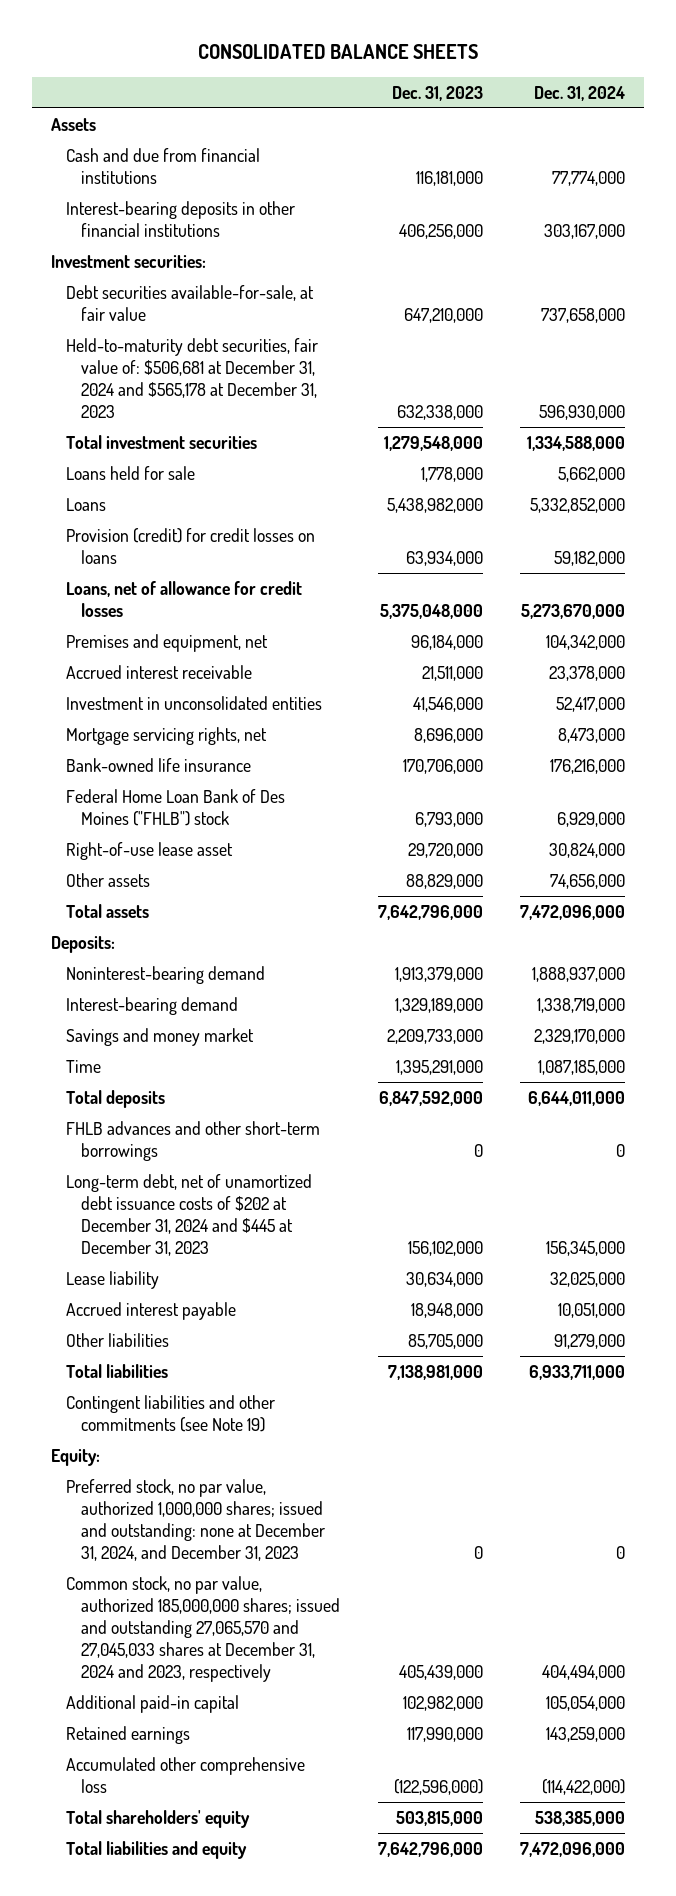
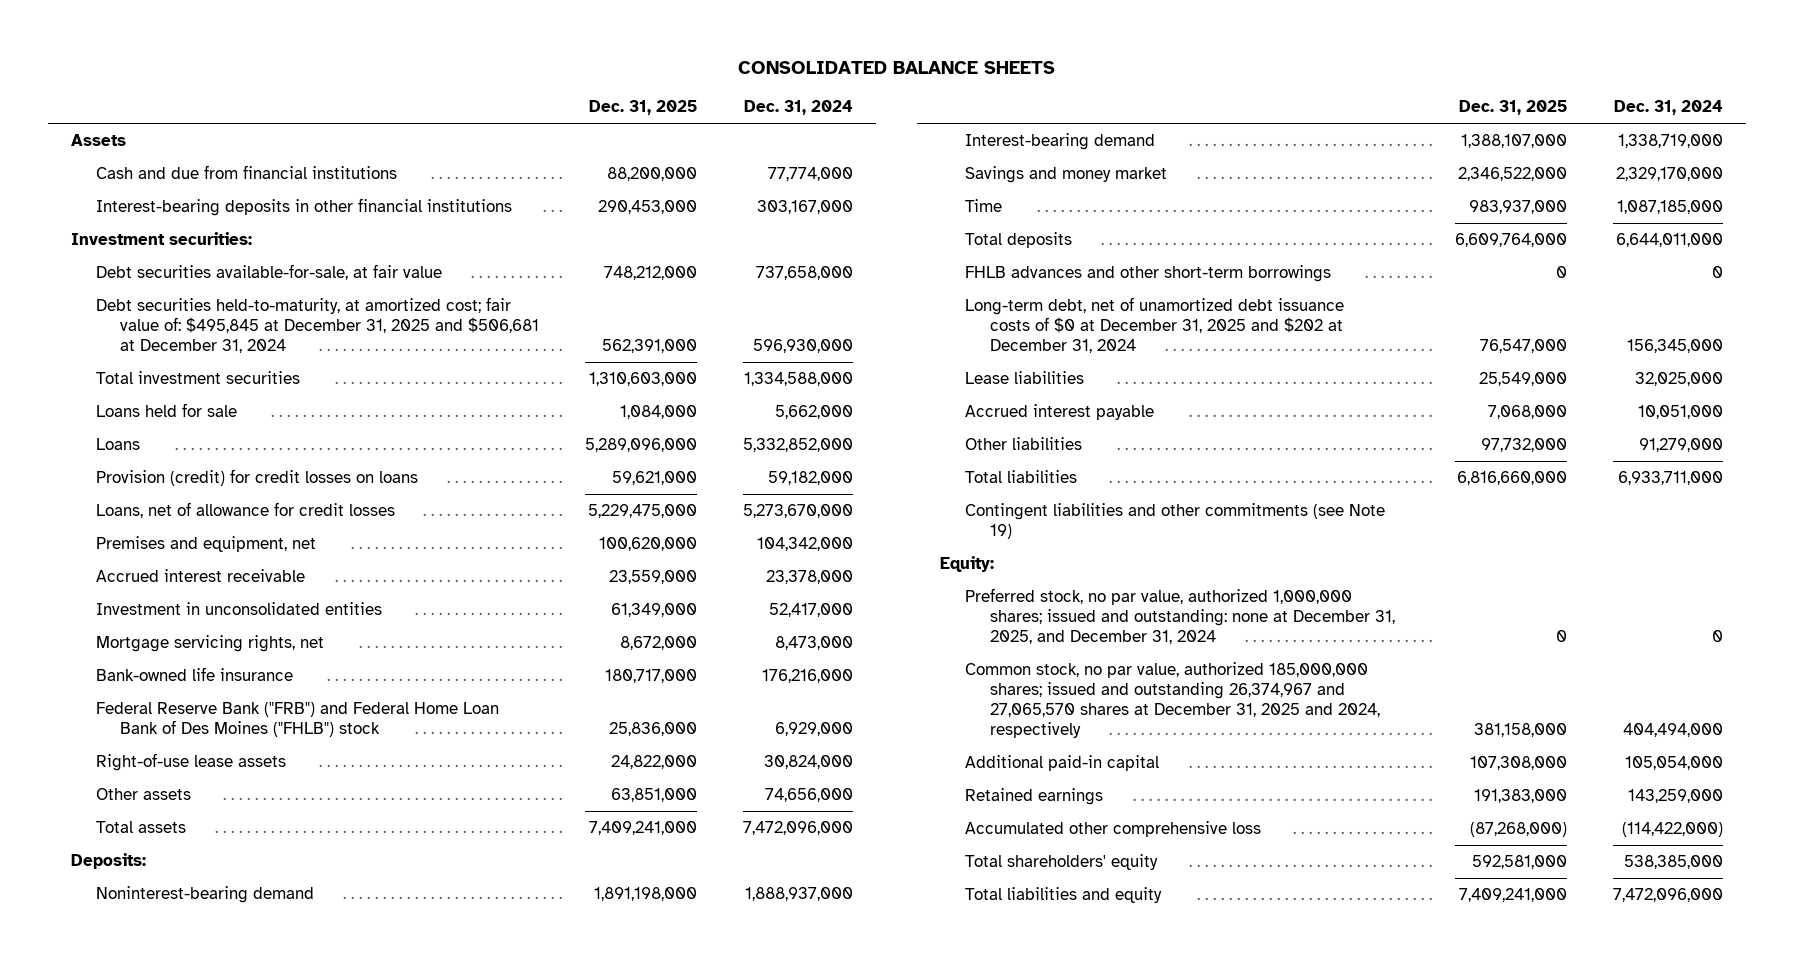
- | Dec. 31, 2023 | Dec. 31, 2024
+ | Dec. 31, 2025 | Dec. 31, 2024
- Held-to-maturity debt securities, fair value of: $506,681 at December 31, 2024 and $565,178 at December 31, 2023 | 632,338,000 | 596,930,000
+ Debt securities held-to-maturity, at amortized cost; fair value of: $495,845 at December 31, 2025 and $506,681 at December 31, 2024 | 562,391,000 | 596,930,000
- Federal Home Loan Bank of Des Moines ("FHLB") stock | 6,793,000 | 6,929,000
- Right-of-use lease asset | 29,720,000 | 30,824,000
+ Federal Reserve Bank ("FRB") and Federal Home Loan Bank of Des Moines ("FHLB") stock | 25,836,000 | 6,929,000
+ Right-of-use lease assets | 24,822,000 | 30,824,000
- Long-term debt, net of unamortized debt issuance costs of $202 at December 31, 2024 and $445 at December 31, 2023 | 156,102,000 | 156,345,000
- Lease liability | 30,634,000 | 32,025,000
+ Long-term debt, net of unamortized debt issuance costs of $0 at December 31, 2025 and $202 at December 31, 2024 | 76,547,000 | 156,345,000
+ Lease liabilities | 25,549,000 | 32,025,000
- Preferred stock, no par value, authorized 1,000,000 shares; issued and outstanding: none at December 31, 2024, and December 31, 2023 | 0 | 0
- Common stock, no par value, authorized 185,000,000 shares; issued and outstanding 27,065,570 and 27,045,033 shares at December 31, 2024 and 2023, respectively | 405,439,000 | 404,494,000
+ Preferred stock, no par value, authorized 1,000,000 shares; issued and outstanding: none at December 31, 2025, and December 31, 2024 | 0 | 0
+ Common stock, no par value, authorized 185,000,000 shares; issued and outstanding 26,374,967 and 27,065,570 shares at December 31, 2025 and 2024, respectively | 381,158,000 | 404,494,000

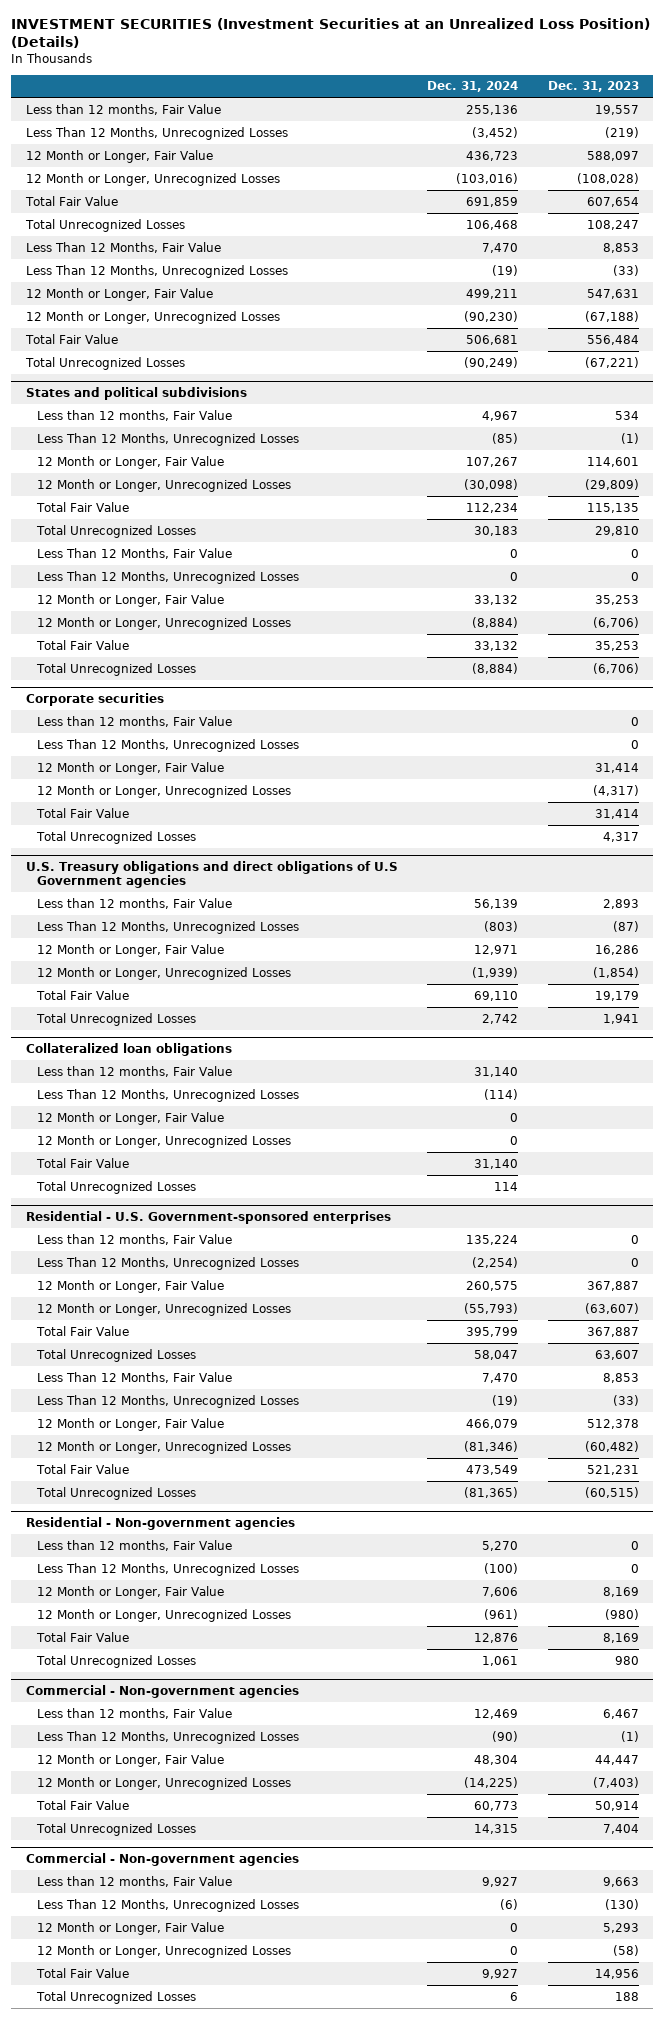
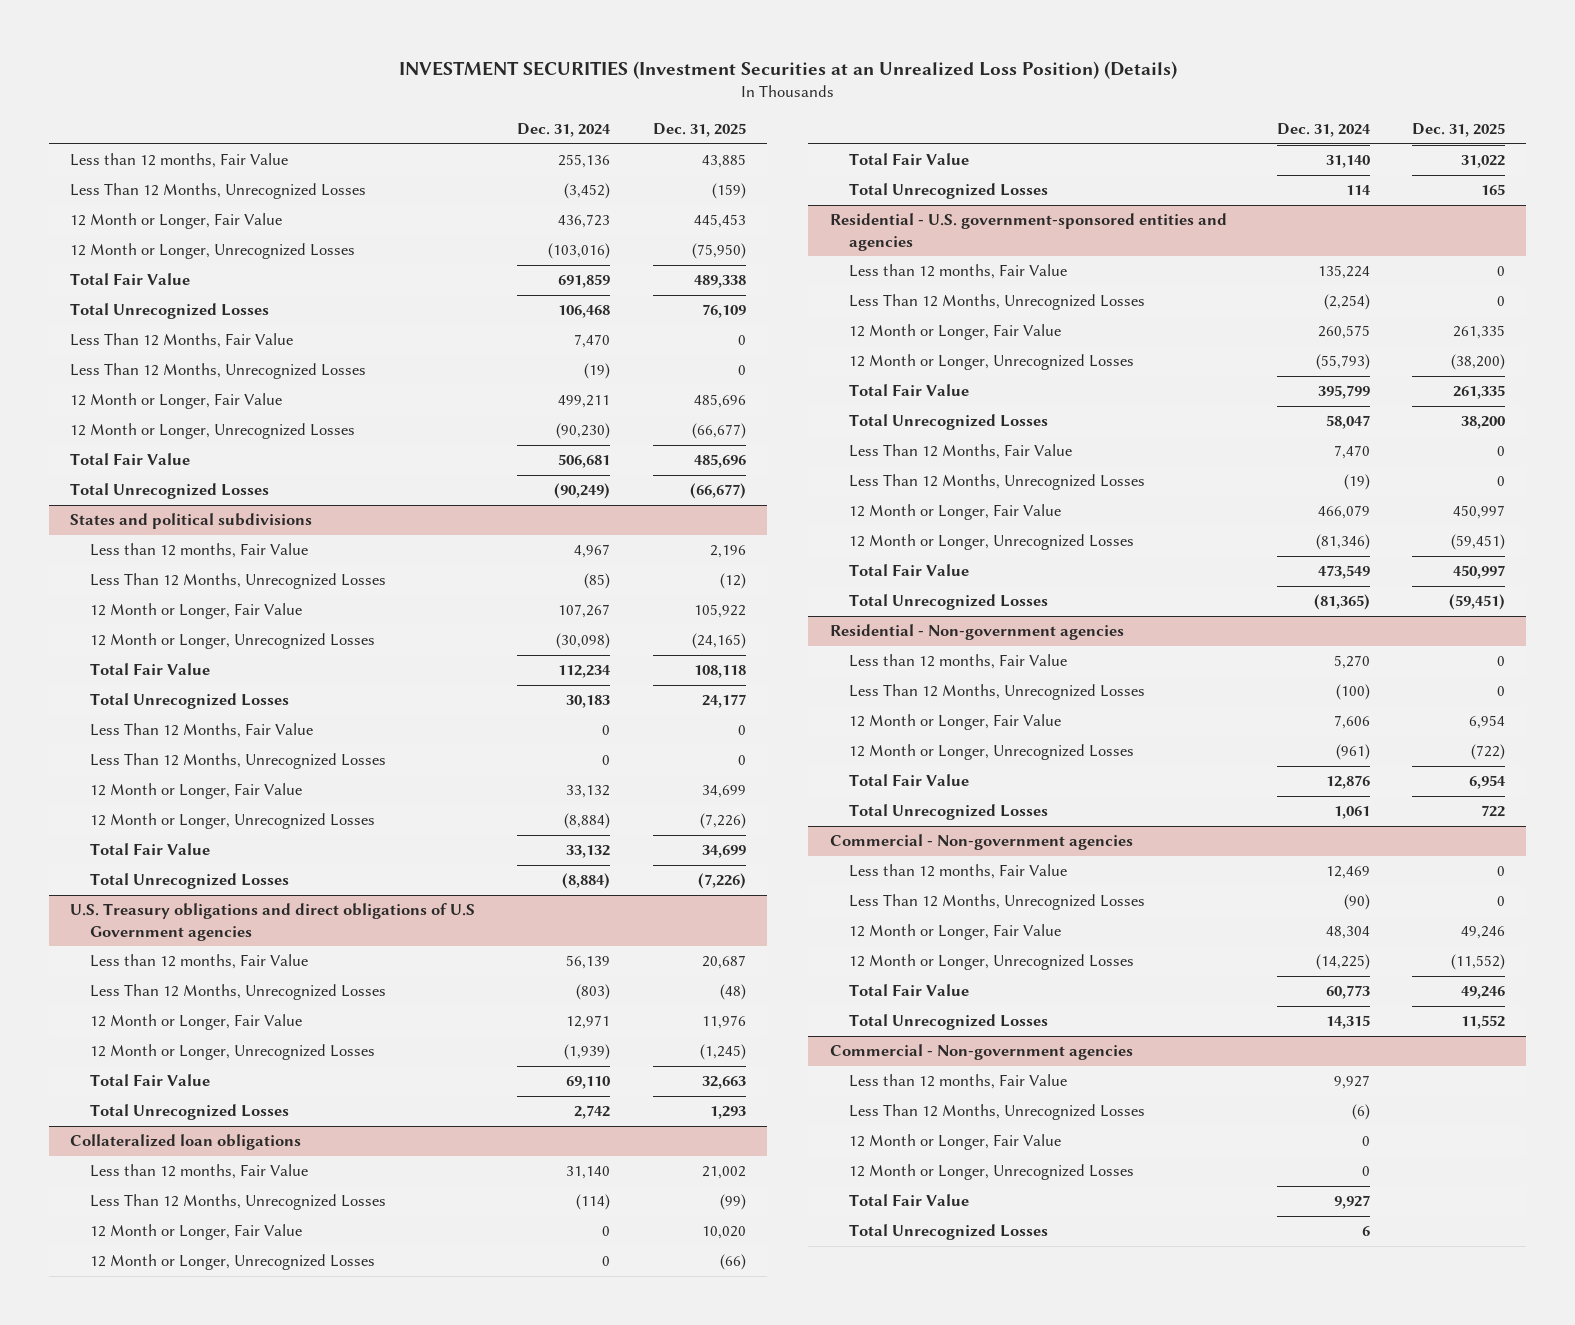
- | Dec. 31, 2024 | Dec. 31, 2023
+ | Dec. 31, 2024 | Dec. 31, 2025
- Corporate securities
- Less than 12 months, Fair Value | | 0
- Less Than 12 Months, Unrecognized Losses | | 0
- 12 Month or Longer, Fair Value | | 31,414
- 12 Month or Longer, Unrecognized Losses | | (4,317)
- Total Fair Value | | 31,414
- Total Unrecognized Losses | | 4,317
- Residential - U.S. Government-sponsored enterprises
+ Residential - U.S. government-sponsored entities and agencies

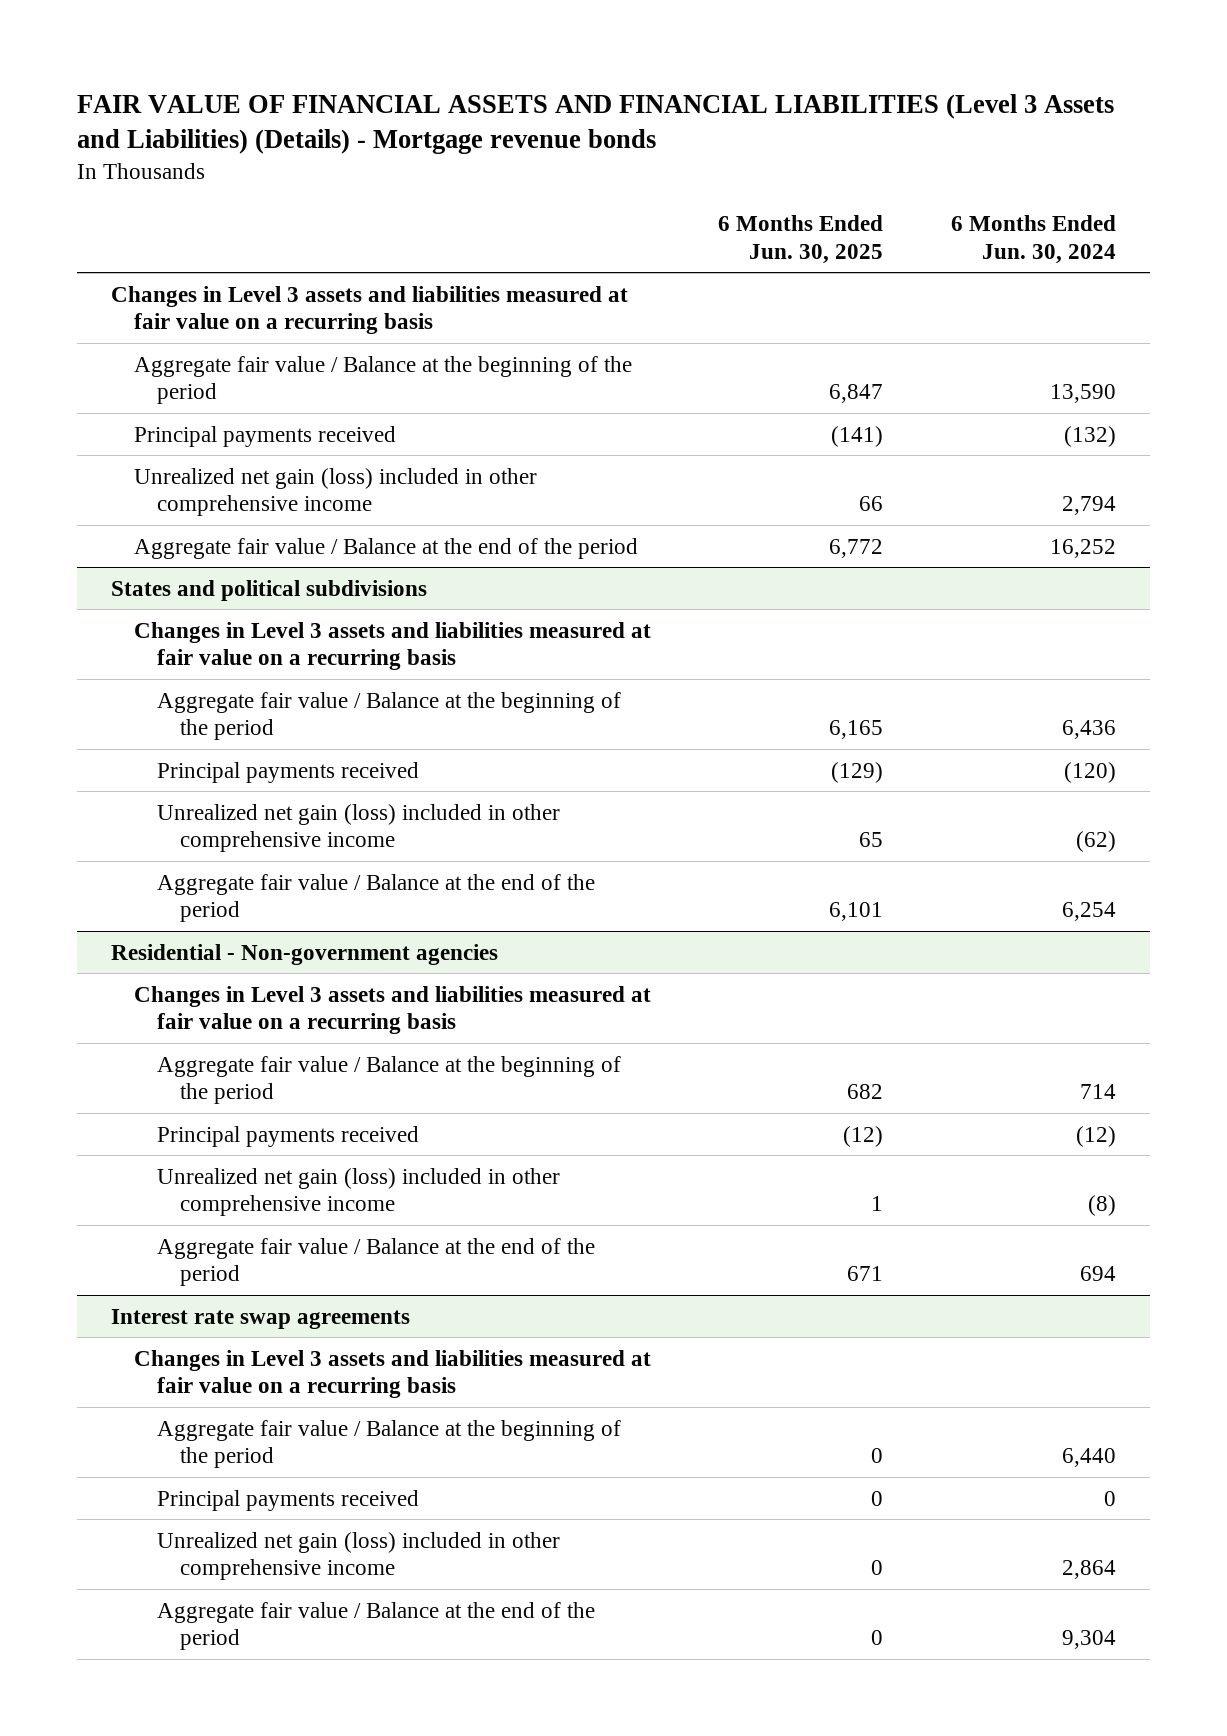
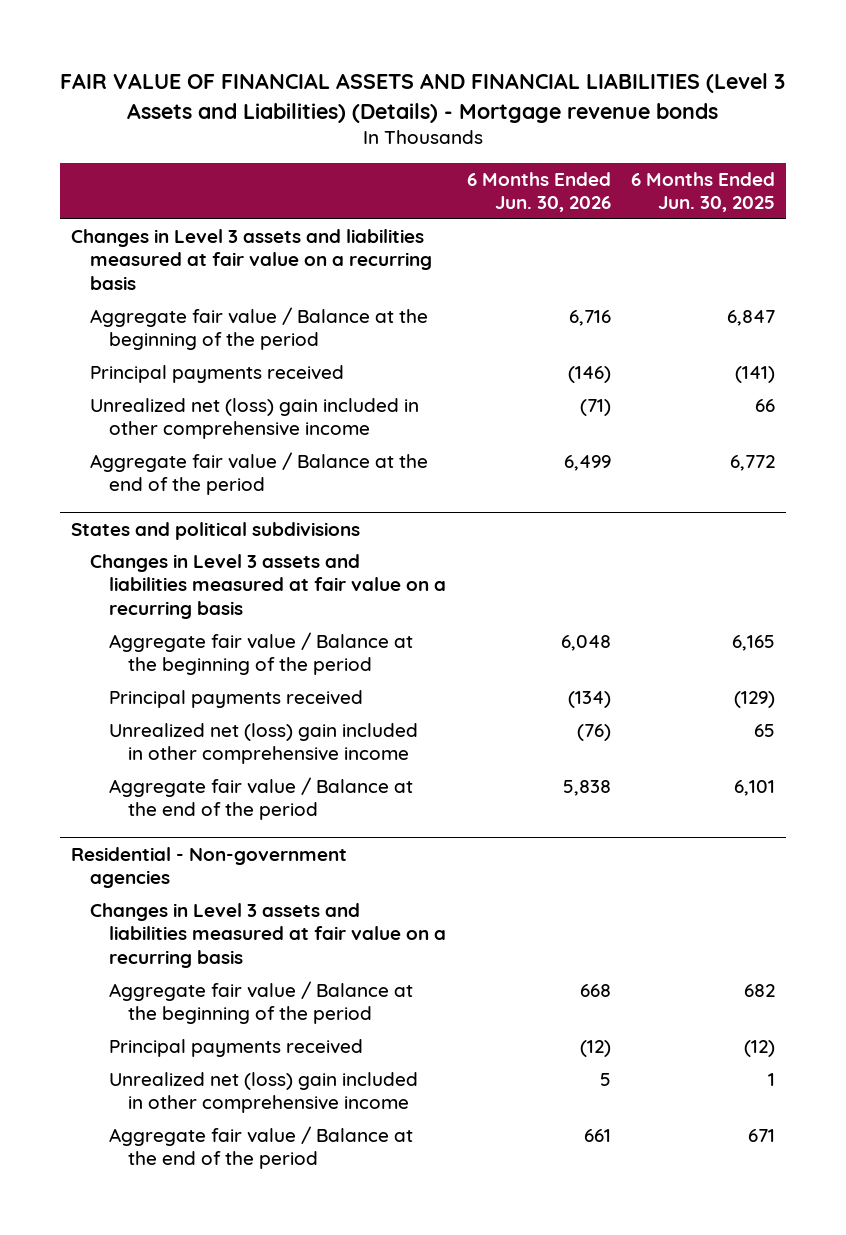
- | 6 Months Ended Jun. 30, 2025 | 6 Months Ended Jun. 30, 2024
+ | 6 Months Ended Jun. 30, 2026 | 6 Months Ended Jun. 30, 2025
- Unrealized net gain (loss) included in other comprehensive income | 66 | 2,794
+ Unrealized net (loss) gain included in other comprehensive income | (71) | 66
@ States and political subdivisions
- Unrealized net gain (loss) included in other comprehensive income | 65 | (62)
+ Unrealized net (loss) gain included in other comprehensive income | (76) | 65
@ Residential - Non-government agencies
- Unrealized net gain (loss) included in other comprehensive income | 1 | (8)
+ Unrealized net (loss) gain included in other comprehensive income | 5 | 1
- Interest rate swap agreements
- Changes in Level 3 assets and liabilities measured at fair value on a recurring basis
- Aggregate fair value / Balance at the beginning of the period | 0 | 6,440
- Principal payments received | 0 | 0
- Unrealized net gain (loss) included in other comprehensive income | 0 | 2,864
- Aggregate fair value / Balance at the end of the period | 0 | 9,304

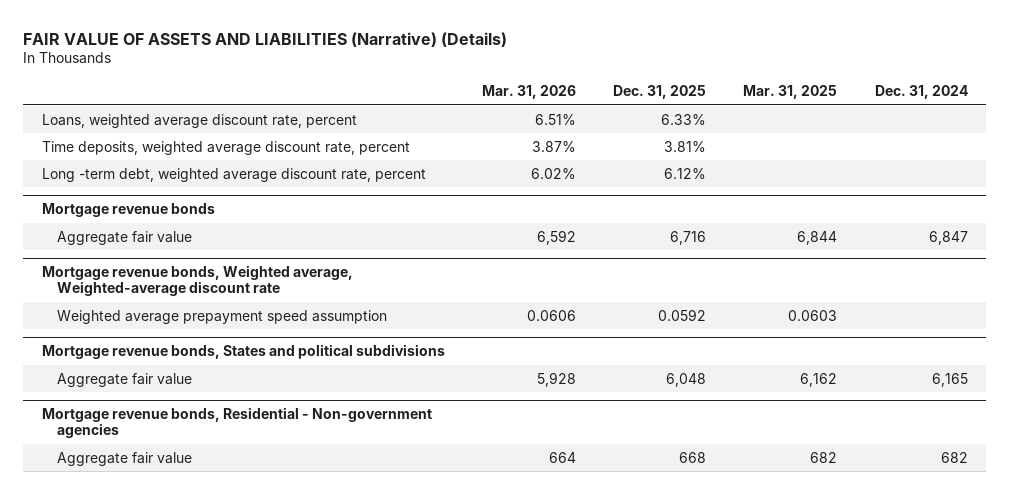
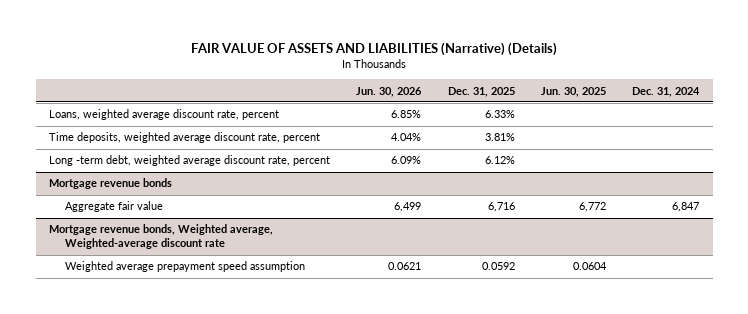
- | Mar. 31, 2026 | Dec. 31, 2025 | Mar. 31, 2025 | Dec. 31, 2024
+ | Jun. 30, 2026 | Dec. 31, 2025 | Jun. 30, 2025 | Dec. 31, 2024
- Mortgage revenue bonds, States and political subdivisions
- Aggregate fair value | 5,928 | 6,048 | 6,162 | 6,165
- Mortgage revenue bonds, Residential - Non-government agencies
- Aggregate fair value | 664 | 668 | 682 | 682

